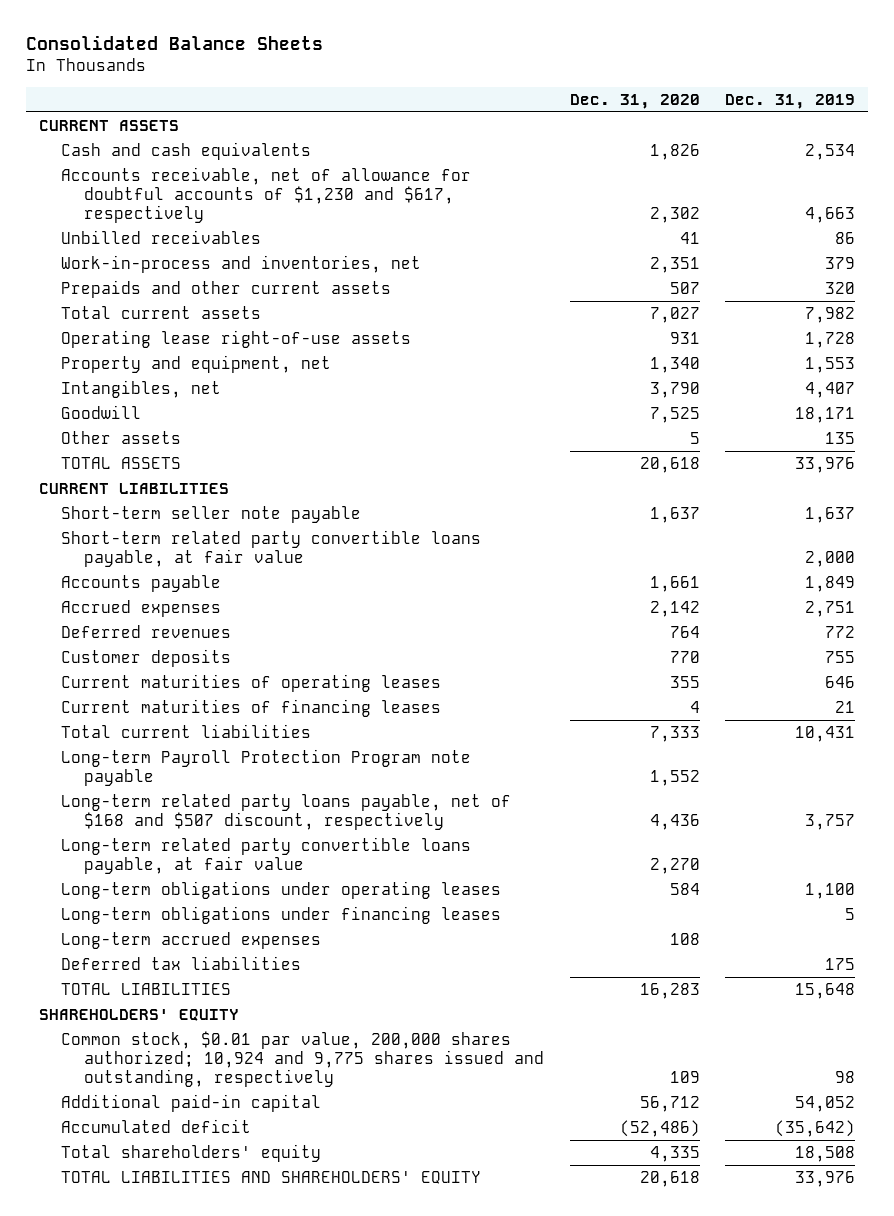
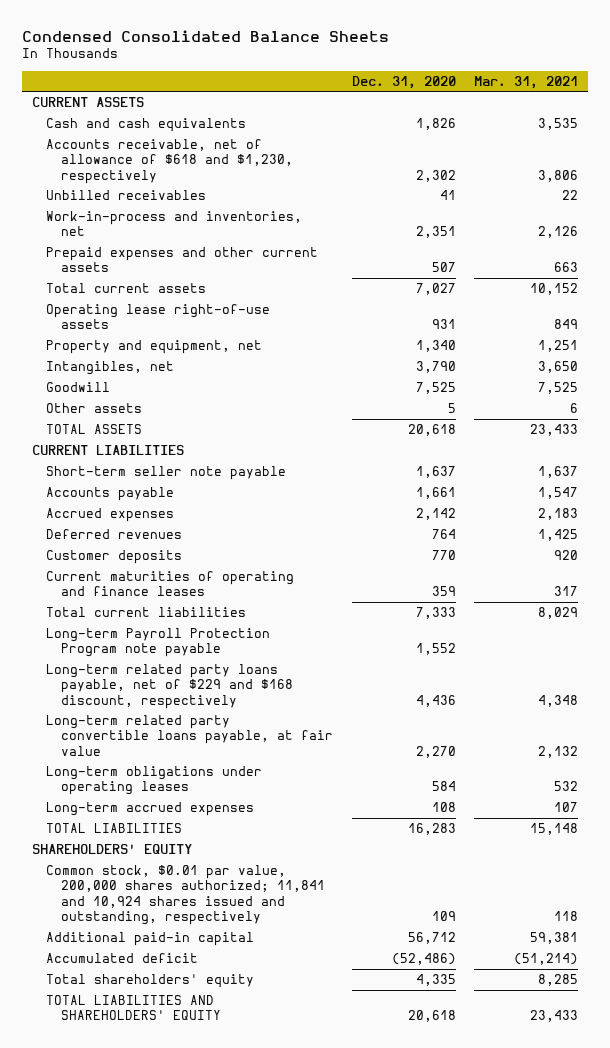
- Consolidated Balance Sheets
+ Condensed Consolidated Balance Sheets
- | Dec. 31, 2020 | Dec. 31, 2019
+ | Dec. 31, 2020 | Mar. 31, 2021
- Accounts receivable, net of allowance for doubtful accounts of $1,230 and $617, respectively | 2,302 | 4,663
+ Accounts receivable, net of allowance of $618 and $1,230, respectively | 2,302 | 3,806
- Prepaids and other current assets | 507 | 320
+ Prepaid expenses and other current assets | 507 | 663
- Short-term related party convertible loans payable, at fair value | | 2,000
- Current maturities of operating leases | 355 | 646
- Current maturities of financing leases | 4 | 21
+ Current maturities of operating and finance leases | 359 | 317
- Long-term related party loans payable, net of $168 and $507 discount, respectively | 4,436 | 3,757
+ Long-term related party loans payable, net of $229 and $168 discount, respectively | 4,436 | 4,348
- Long-term obligations under financing leases | | 5
- Deferred tax liabilities | | 175
- Common stock, $0.01 par value, 200,000 shares authorized; 10,924 and 9,775 shares issued and outstanding, respectively | 109 | 98
+ Common stock, $0.01 par value, 200,000 shares authorized; 11,841 and 10,924 shares issued and outstanding, respectively | 109 | 118

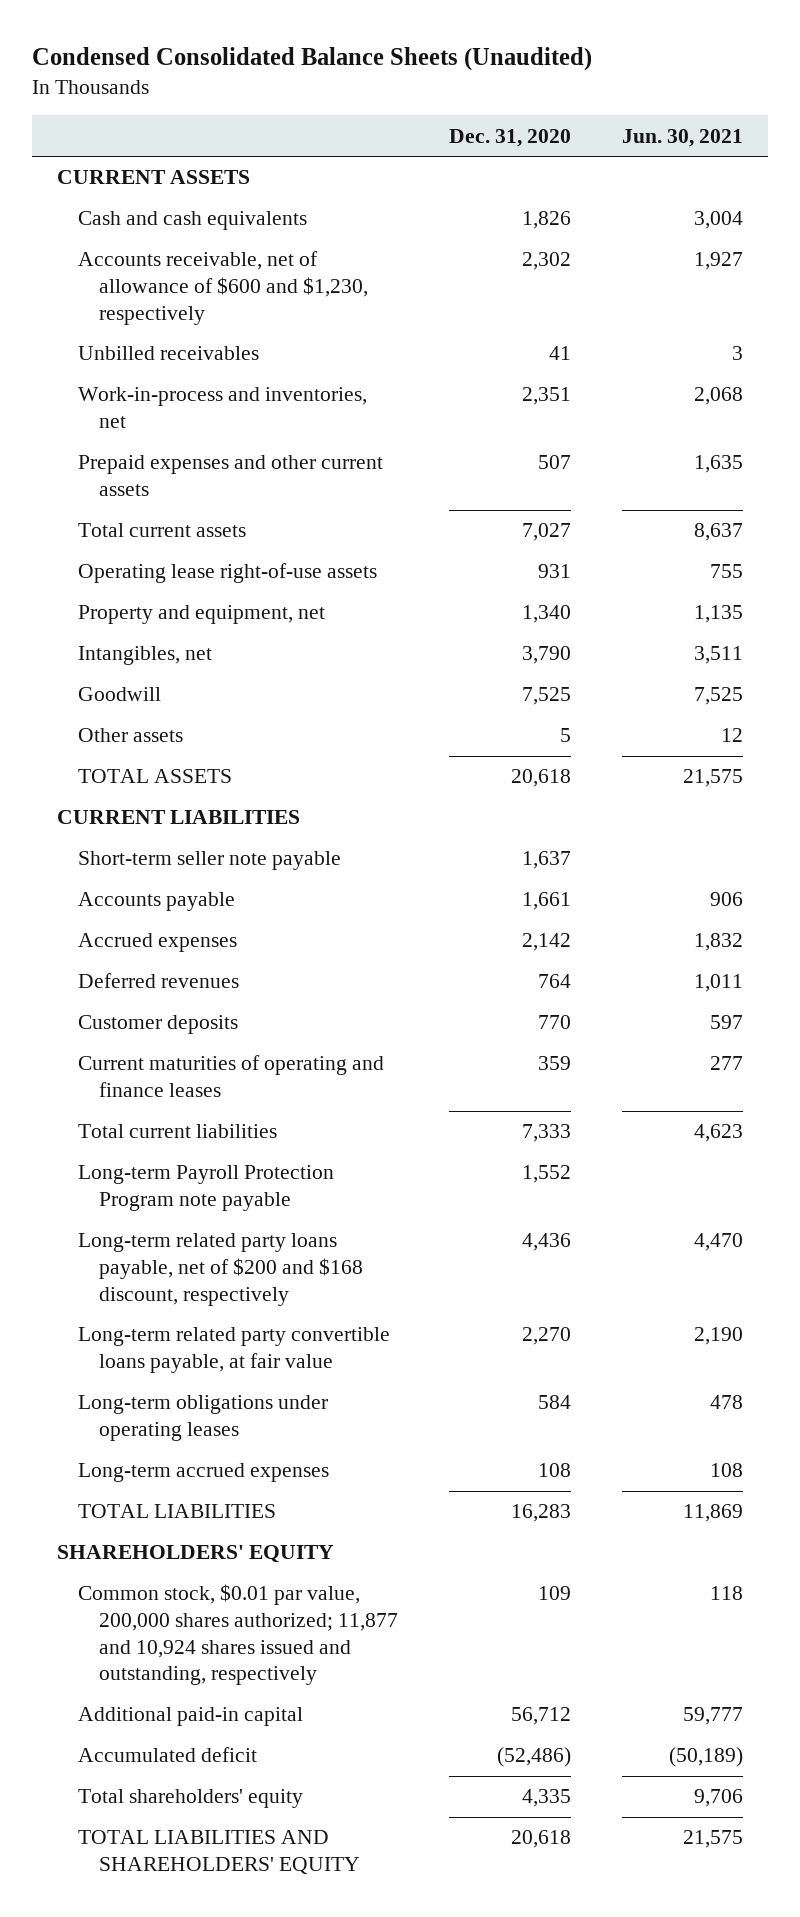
- Condensed Consolidated Balance Sheets
+ Condensed Consolidated Balance Sheets (Unaudited)
- | Dec. 31, 2020 | Mar. 31, 2021
+ | Dec. 31, 2020 | Jun. 30, 2021
- Accounts receivable, net of allowance of $618 and $1,230, respectively | 2,302 | 3,806
+ Accounts receivable, net of allowance of $600 and $1,230, respectively | 2,302 | 1,927
- Long-term related party loans payable, net of $229 and $168 discount, respectively | 4,436 | 4,348
+ Long-term related party loans payable, net of $200 and $168 discount, respectively | 4,436 | 4,470
- Common stock, $0.01 par value, 200,000 shares authorized; 11,841 and 10,924 shares issued and outstanding, respectively | 109 | 118
+ Common stock, $0.01 par value, 200,000 shares authorized; 11,877 and 10,924 shares issued and outstanding, respectively | 109 | 118

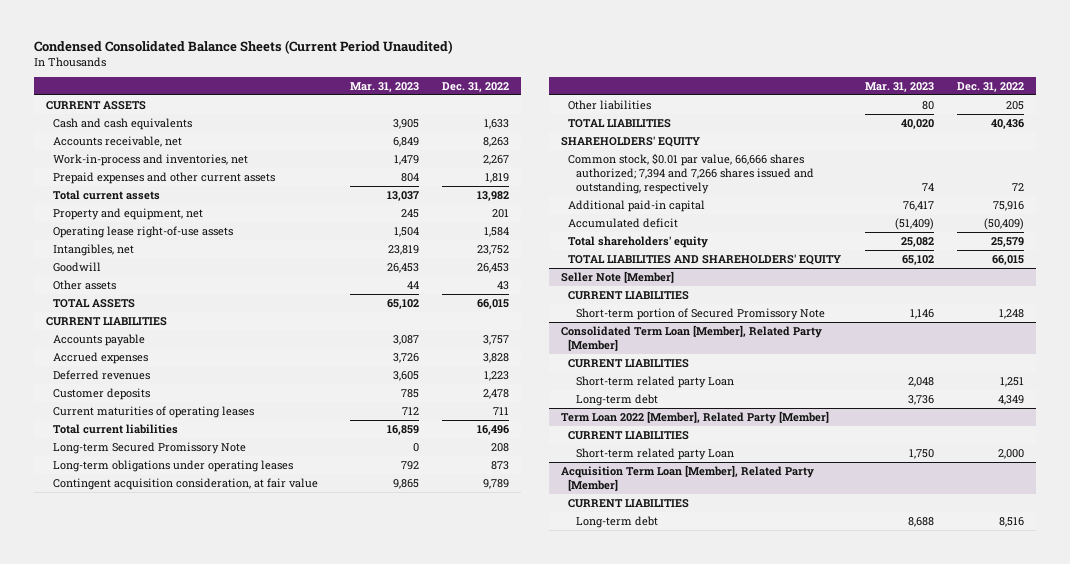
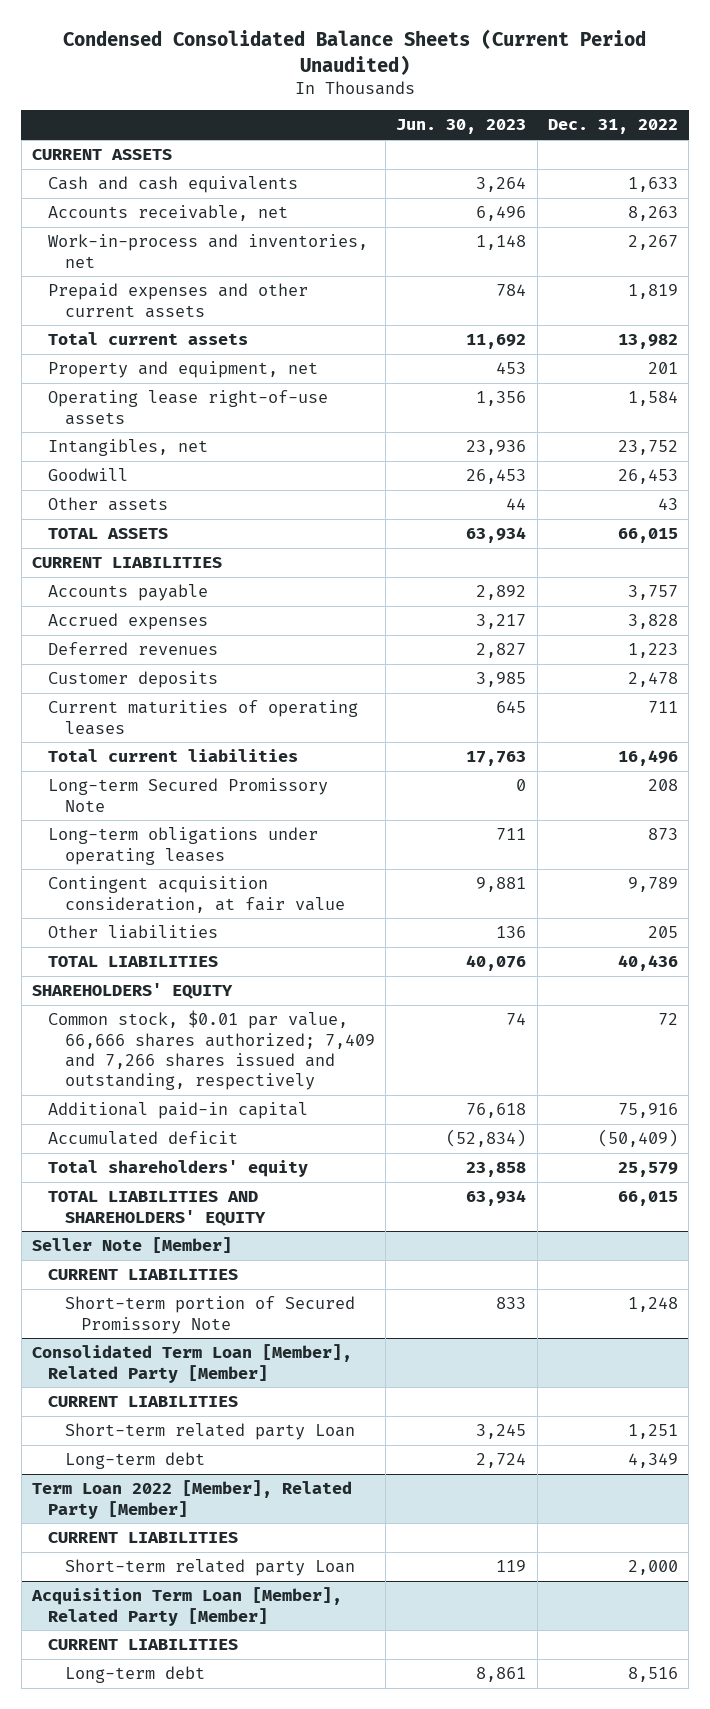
- | Mar. 31, 2023 | Dec. 31, 2022
+ | Jun. 30, 2023 | Dec. 31, 2022
- Common stock, $0.01 par value, 66,666 shares authorized; 7,394 and 7,266 shares issued and outstanding, respectively | 74 | 72
+ Common stock, $0.01 par value, 66,666 shares authorized; 7,409 and 7,266 shares issued and outstanding, respectively | 74 | 72

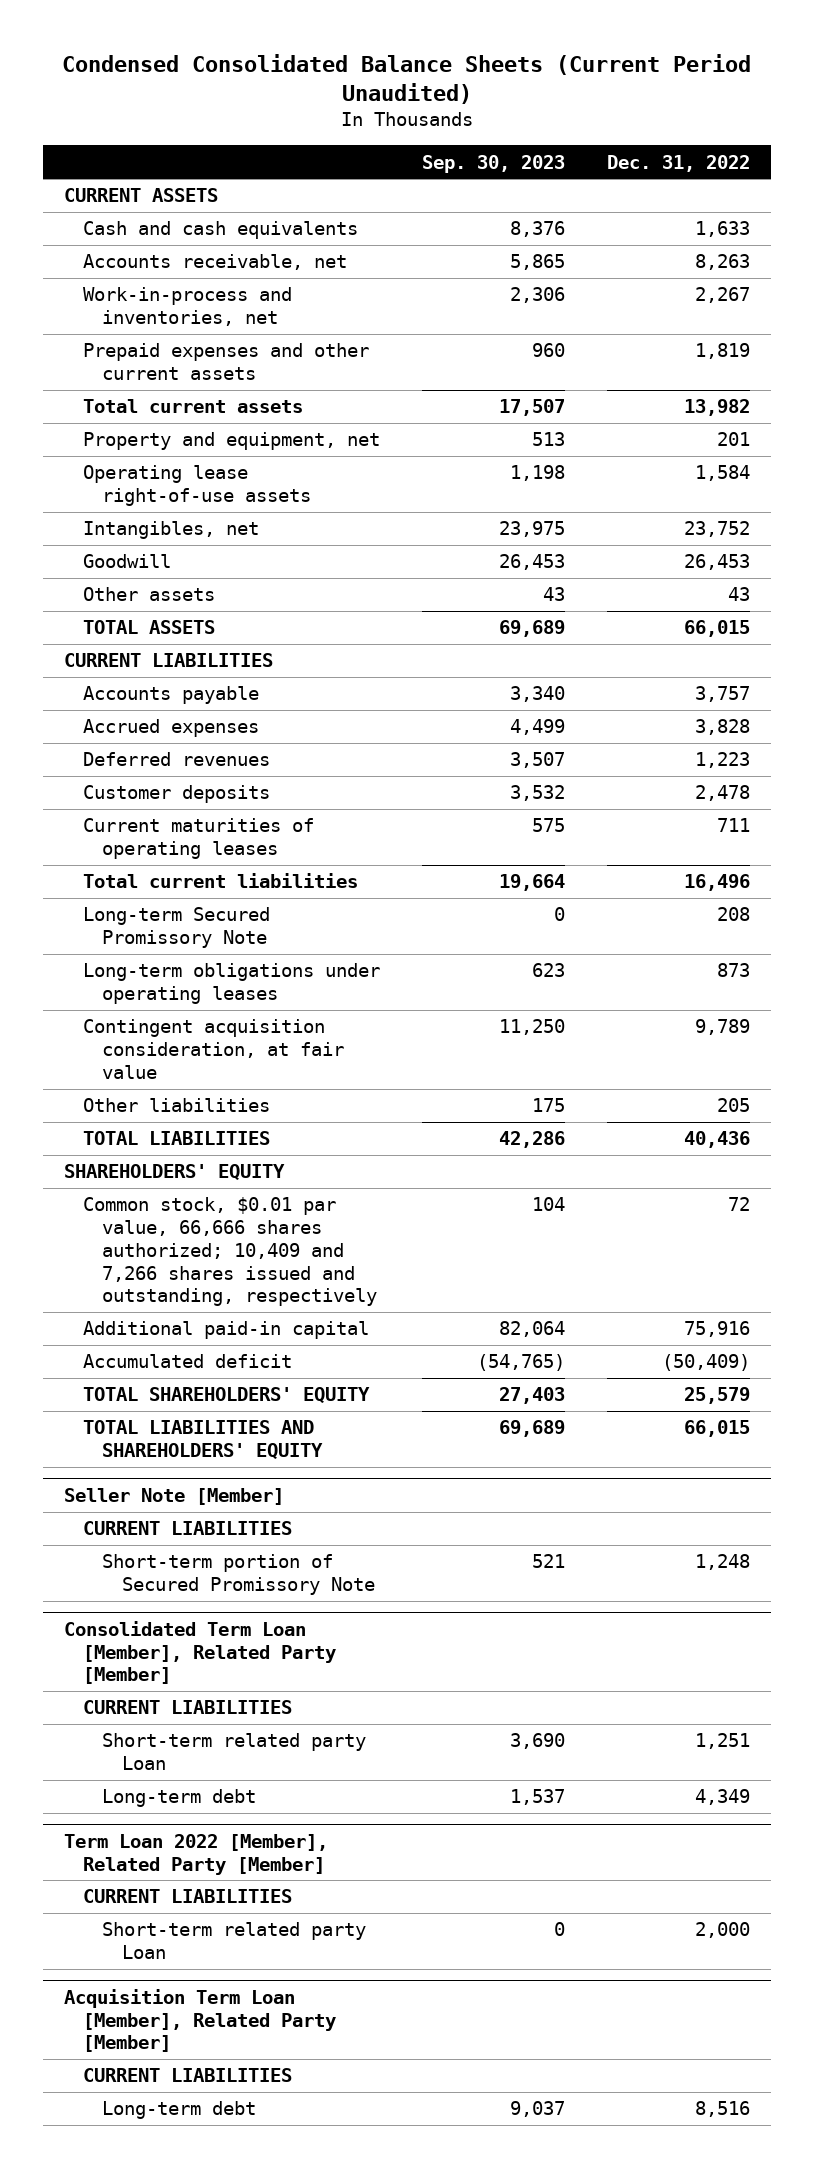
- | Jun. 30, 2023 | Dec. 31, 2022
+ | Sep. 30, 2023 | Dec. 31, 2022
- Common stock, $0.01 par value, 66,666 shares authorized; 7,409 and 7,266 shares issued and outstanding, respectively | 74 | 72
+ Common stock, $0.01 par value, 66,666 shares authorized; 10,409 and 7,266 shares issued and outstanding, respectively | 104 | 72
- Total shareholders' equity | 23,858 | 25,579
+ TOTAL SHAREHOLDERS' EQUITY | 27,403 | 25,579

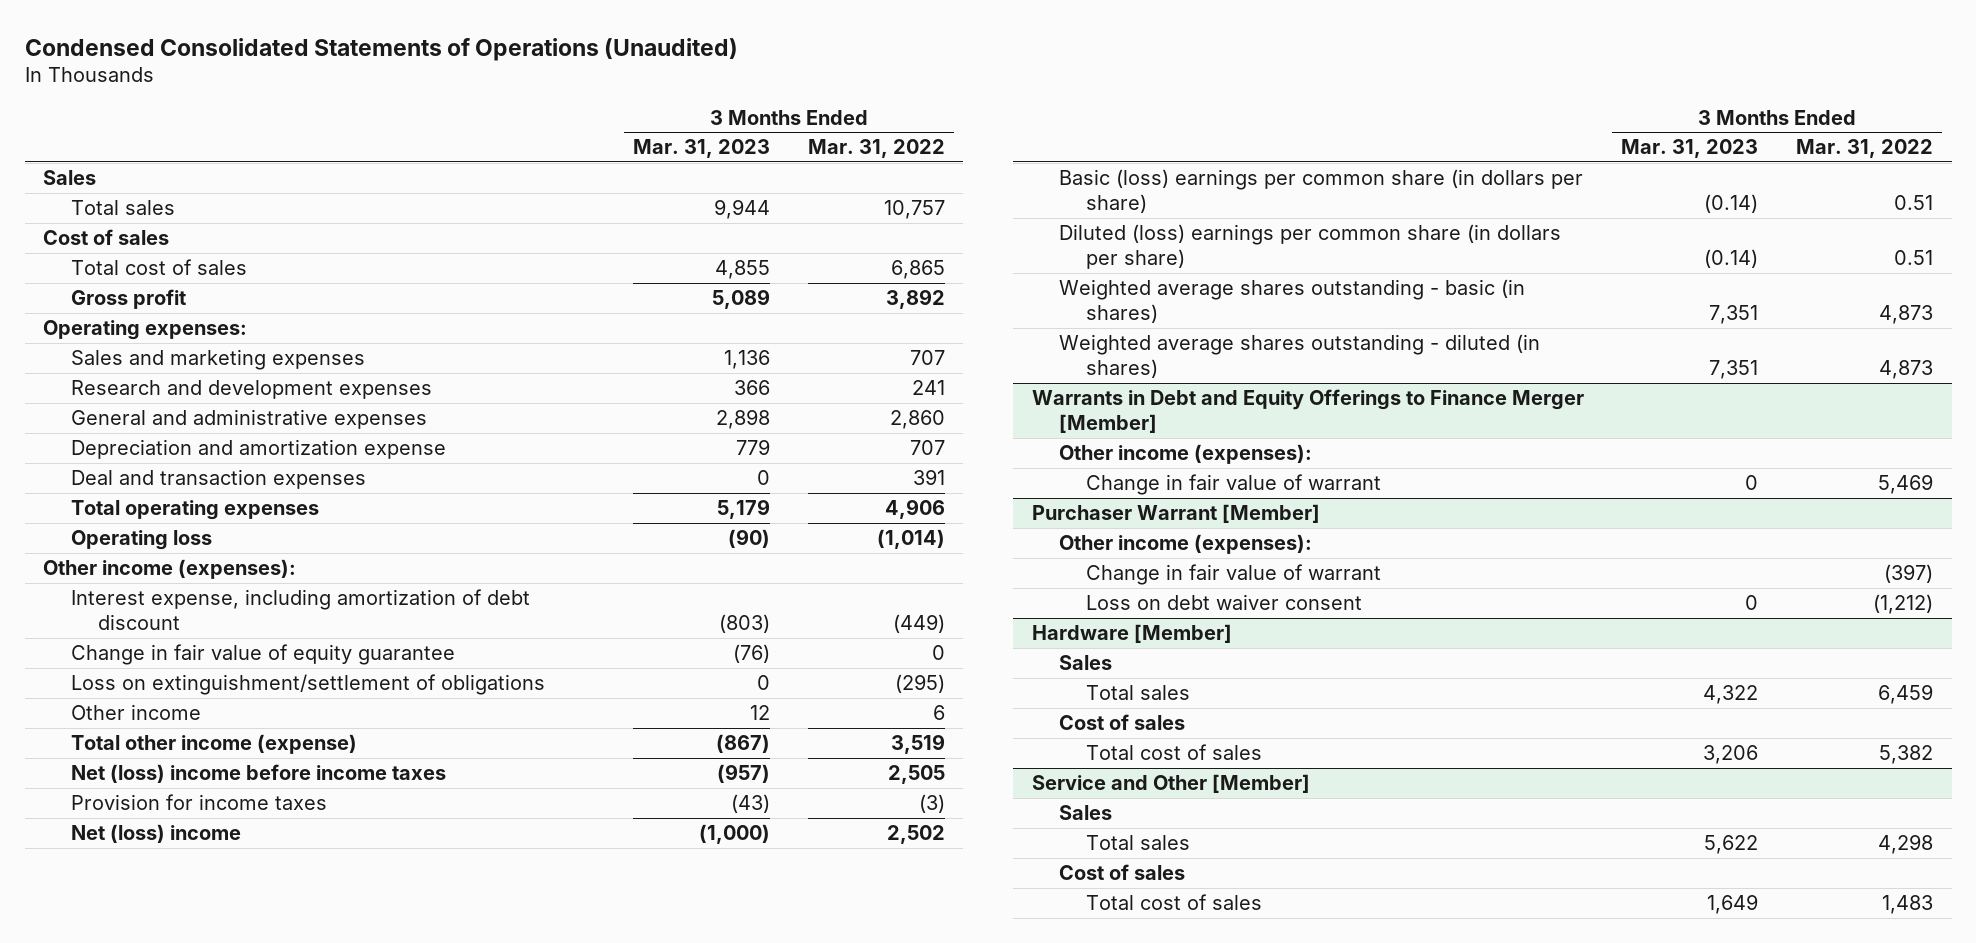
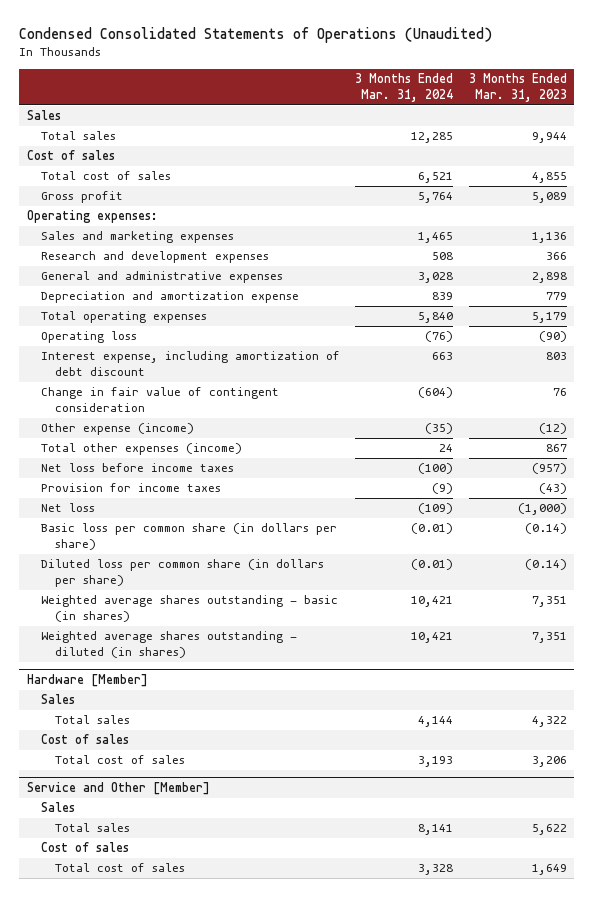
- | 3 Months Ended Mar. 31, 2023 | 3 Months Ended Mar. 31, 2022
+ | 3 Months Ended Mar. 31, 2024 | 3 Months Ended Mar. 31, 2023
- Deal and transaction expenses | 0 | 391
- Other income (expenses):
- Interest expense, including amortization of debt discount | (803) | (449)
- Change in fair value of equity guarantee | (76) | 0
- Loss on extinguishment/settlement of obligations | 0 | (295)
- Other income | 12 | 6
- Total other income (expense) | (867) | 3,519
- Net (loss) income before income taxes | (957) | 2,505
+ Interest expense, including amortization of debt discount | 663 | 803
+ Change in fair value of contingent consideration | (604) | 76
+ Other expense (income) | (35) | (12)
+ Total other expenses (income) | 24 | 867
+ Net loss before income taxes | (100) | (957)
- Net (loss) income | (1,000) | 2,502
- Basic (loss) earnings per common share (in dollars per share) | (0.14) | 0.51
- Diluted (loss) earnings per common share (in dollars per share) | (0.14) | 0.51
+ Net loss | (109) | (1,000)
+ Basic loss per common share (in dollars per share) | (0.01) | (0.14)
+ Diluted loss per common share (in dollars per share) | (0.01) | (0.14)
- Warrants in Debt and Equity Offerings to Finance Merger [Member]
- Other income (expenses):
- Change in fair value of warrant | 0 | 5,469
- Purchaser Warrant [Member]
- Other income (expenses):
- Change in fair value of warrant | | (397)
- Loss on debt waiver consent | 0 | (1,212)

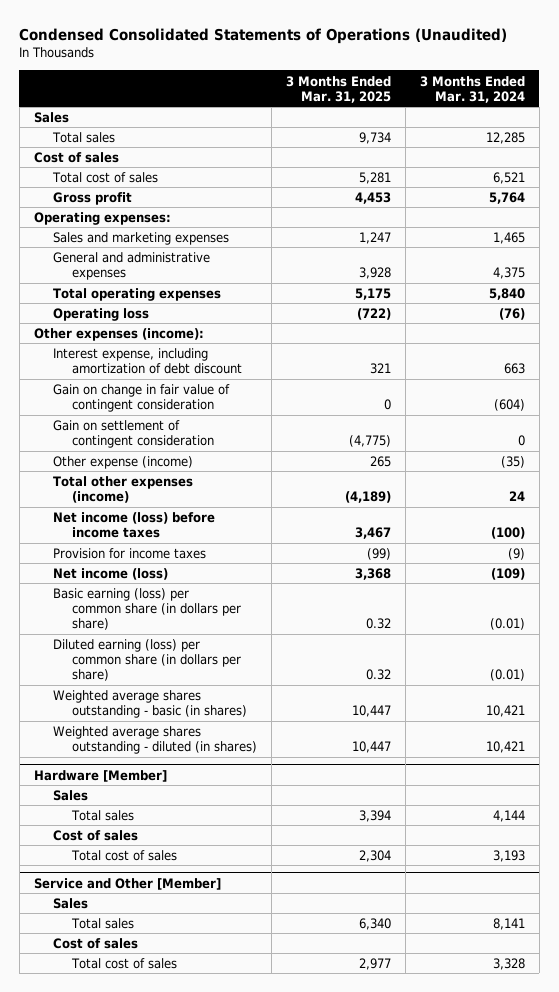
- | 3 Months Ended Mar. 31, 2024 | 3 Months Ended Mar. 31, 2023
+ | 3 Months Ended Mar. 31, 2025 | 3 Months Ended Mar. 31, 2024
- Research and development expenses | 508 | 366
- General and administrative expenses | 3,028 | 2,898
- Depreciation and amortization expense | 839 | 779
+ General and administrative expenses | 3,928 | 4,375
+ Other expenses (income):
- Change in fair value of contingent consideration | (604) | 76
+ Gain on change in fair value of contingent consideration | 0 | (604)
+ Gain on settlement of contingent consideration | (4,775) | 0
- Net loss before income taxes | (100) | (957)
+ Net income (loss) before income taxes | 3,467 | (100)
- Net loss | (109) | (1,000)
- Basic loss per common share (in dollars per share) | (0.01) | (0.14)
- Diluted loss per common share (in dollars per share) | (0.01) | (0.14)
+ Net income (loss) | 3,368 | (109)
+ Basic earning (loss) per common share (in dollars per share) | 0.32 | (0.01)
+ Diluted earning (loss) per common share (in dollars per share) | 0.32 | (0.01)

